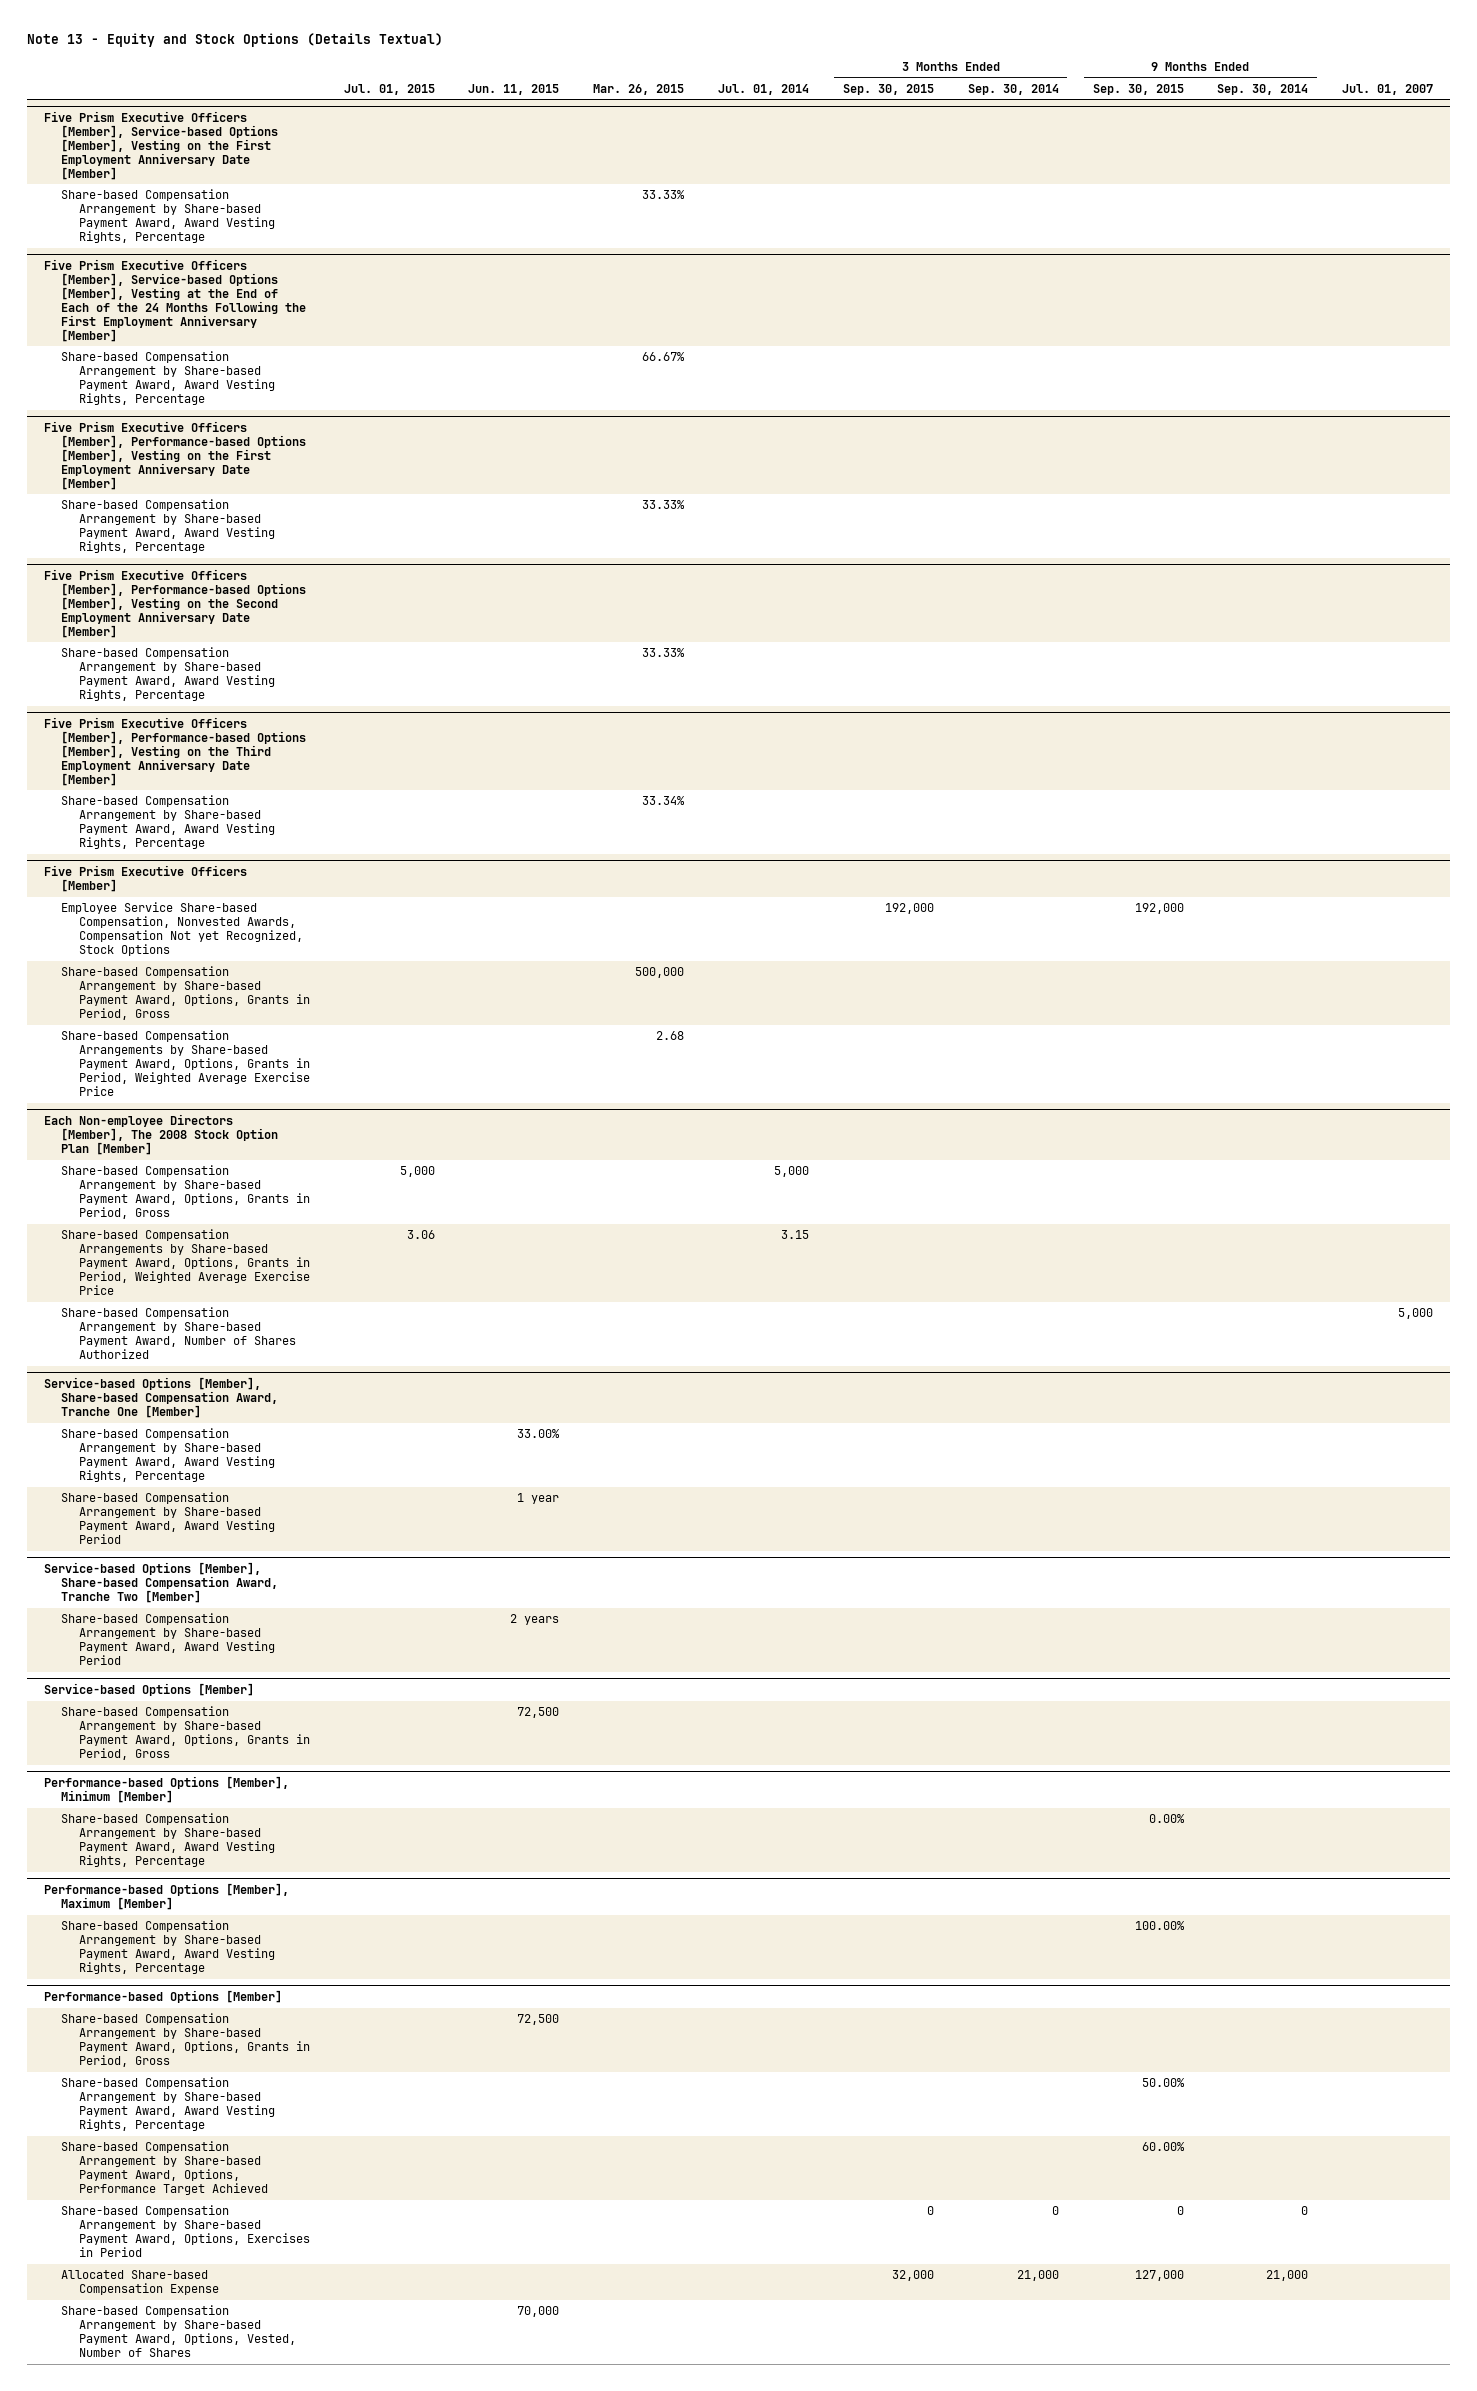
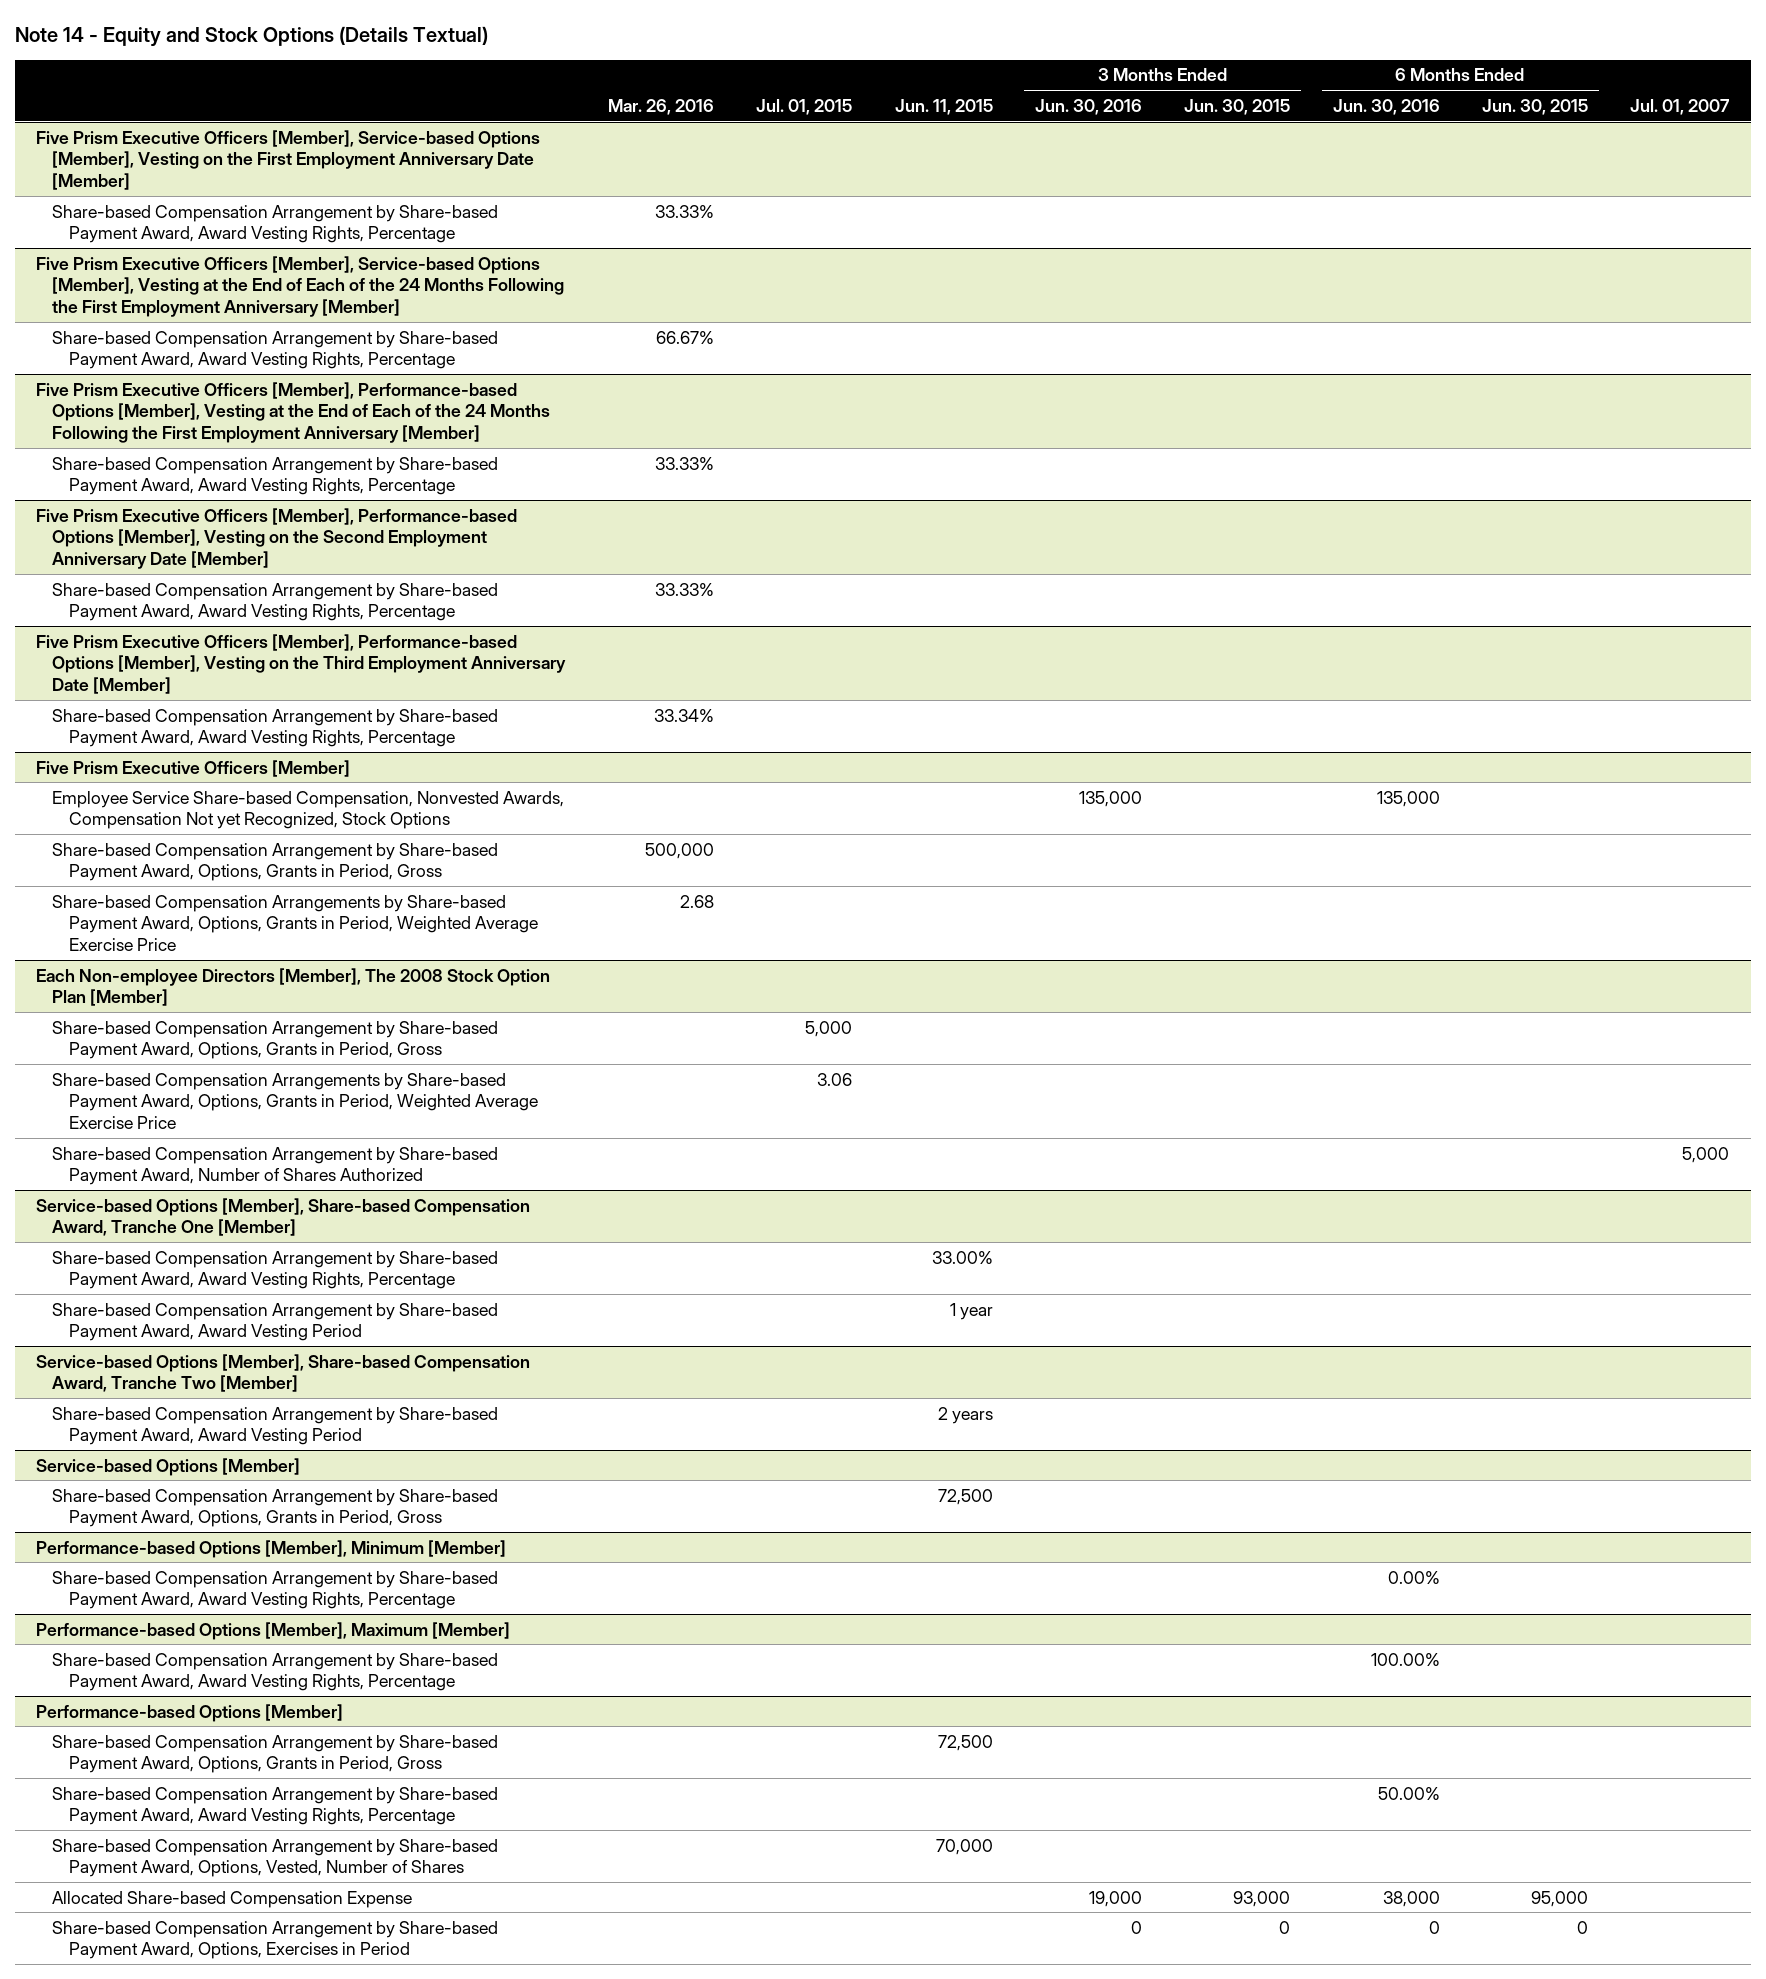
- Note 13 - Equity and Stock Options (Details Textual)
+ Note 14 - Equity and Stock Options (Details Textual)
- | Jul. 01, 2015 | Jun. 11, 2015 | Mar. 26, 2015 | Jul. 01, 2014 | 3 Months Ended Sep. 30, 2015 | 3 Months Ended Sep. 30, 2014 | 9 Months Ended Sep. 30, 2015 | 9 Months Ended Sep. 30, 2014 | Jul. 01, 2007
+ | Mar. 26, 2016 | Jul. 01, 2015 | Jun. 11, 2015 | 3 Months Ended Jun. 30, 2016 | 3 Months Ended Jun. 30, 2015 | 6 Months Ended Jun. 30, 2016 | 6 Months Ended Jun. 30, 2015 | Jul. 01, 2007
- Five Prism Executive Officers [Member], Performance-based Options [Member], Vesting on the First Employment Anniversary Date [Member]
+ Five Prism Executive Officers [Member], Performance-based Options [Member], Vesting at the End of Each of the 24 Months Following the First Employment Anniversary [Member]
@ Performance-based Options [Member]
- Share-based Compensation Arrangement by Share-based Payment Award, Options, Performance Target Achieved | | | | | | | 60.00% | |
moved down: Allocated Share-based Compensation Expense | | | | 19,000 | 93,000 | 38,000 | 95,000 |
moved down: Share-based Compensation Arrangement by Share-based Payment Award, Options, Exercises in Period | | | | 0 | 0 | 0 | 0 |

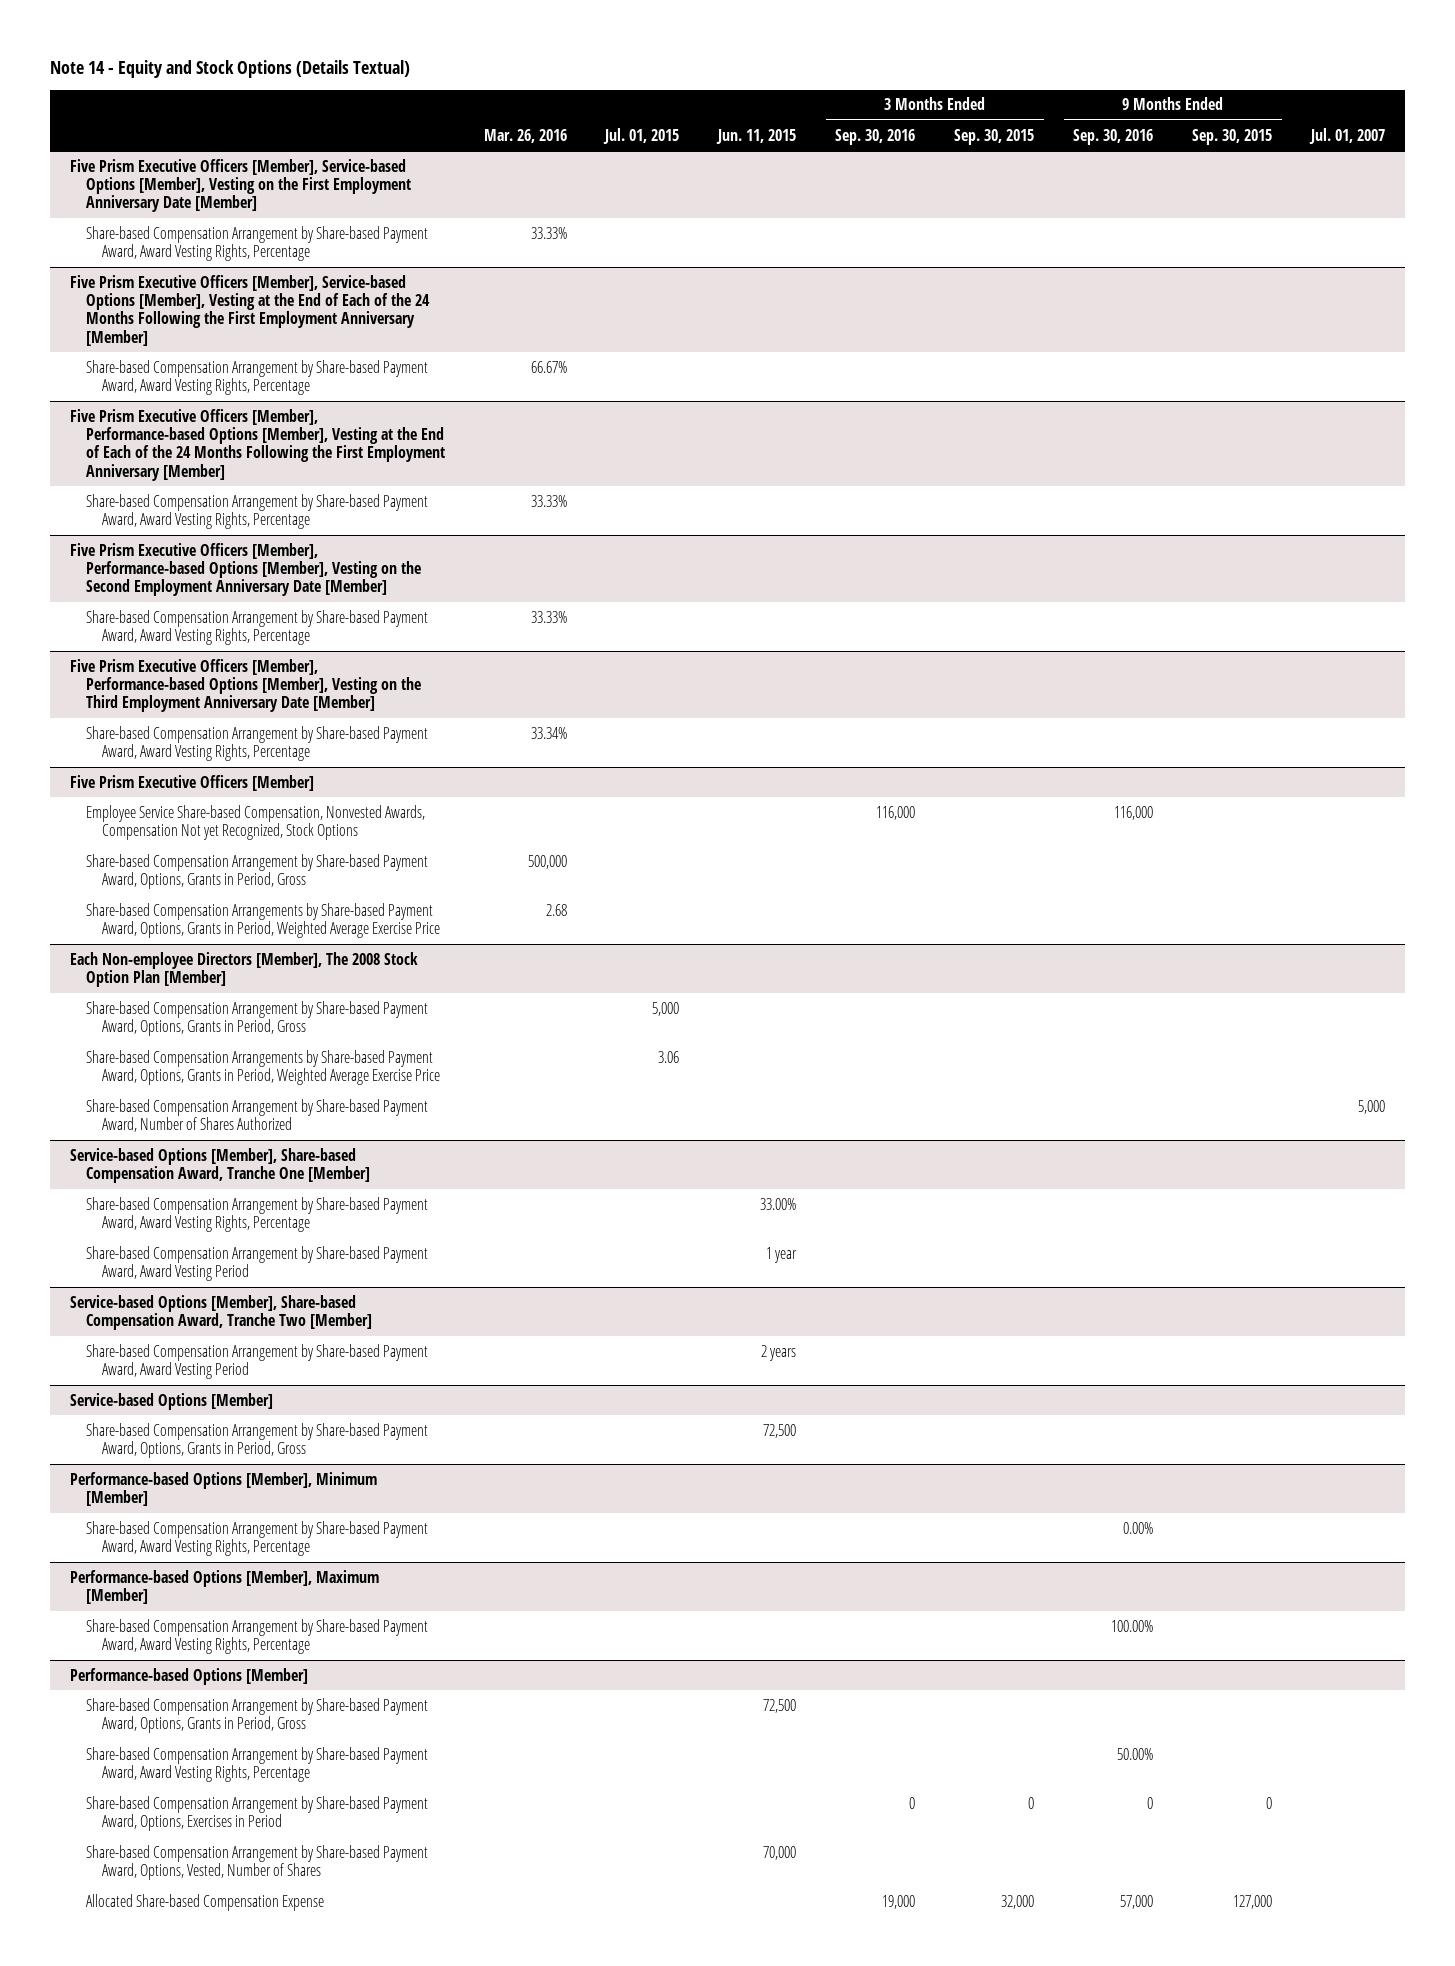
- | Mar. 26, 2016 | Jul. 01, 2015 | Jun. 11, 2015 | 3 Months Ended Jun. 30, 2016 | 3 Months Ended Jun. 30, 2015 | 6 Months Ended Jun. 30, 2016 | 6 Months Ended Jun. 30, 2015 | Jul. 01, 2007
+ | Mar. 26, 2016 | Jul. 01, 2015 | Jun. 11, 2015 | 3 Months Ended Sep. 30, 2016 | 3 Months Ended Sep. 30, 2015 | 9 Months Ended Sep. 30, 2016 | 9 Months Ended Sep. 30, 2015 | Jul. 01, 2007
@ Performance-based Options [Member]
moved up: Share-based Compensation Arrangement by Share-based Payment Award, Options, Exercises in Period | | | | 0 | 0 | 0 | 0 |

